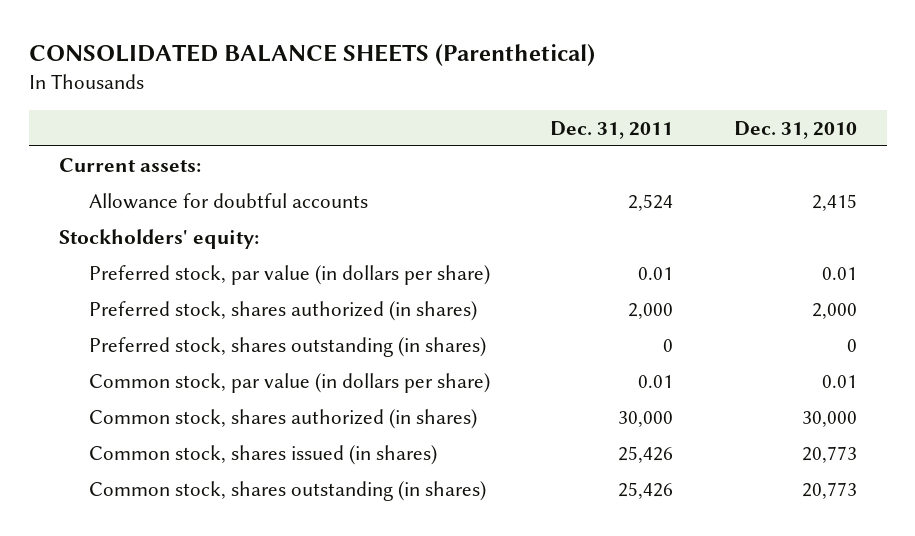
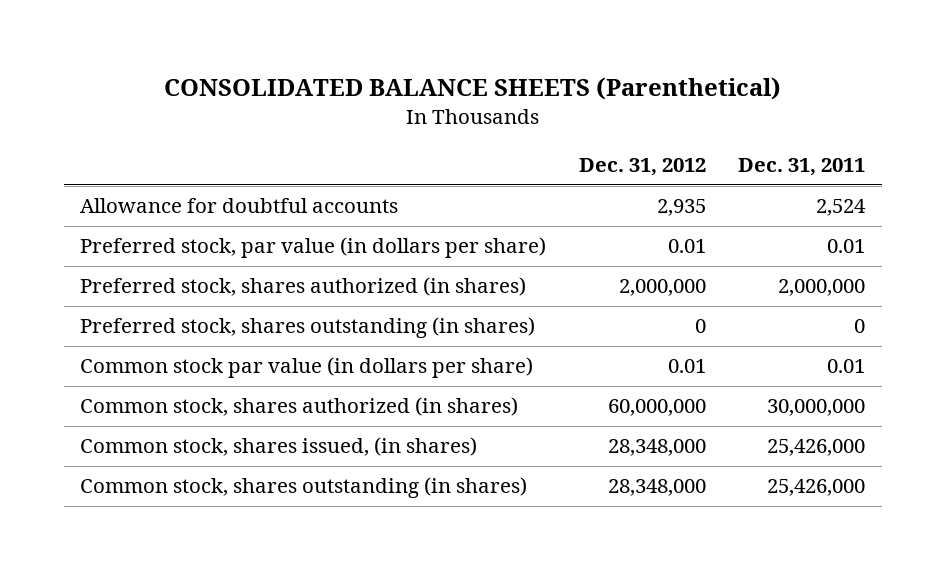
- | Dec. 31, 2011 | Dec. 31, 2010
+ | Dec. 31, 2012 | Dec. 31, 2011
- Current assets:
- Stockholders' equity:
- Preferred stock, shares authorized (in shares) | 2,000 | 2,000
+ Preferred stock, shares authorized (in shares) | 2,000,000 | 2,000,000
- Common stock, par value (in dollars per share) | 0.01 | 0.01
- Common stock, shares authorized (in shares) | 30,000 | 30,000
- Common stock, shares issued (in shares) | 25,426 | 20,773
- Common stock, shares outstanding (in shares) | 25,426 | 20,773
+ Common stock par value (in dollars per share) | 0.01 | 0.01
+ Common stock, shares authorized (in shares) | 60,000,000 | 30,000,000
+ Common stock, shares issued, (in shares) | 28,348,000 | 25,426,000
+ Common stock, shares outstanding (in shares) | 28,348,000 | 25,426,000

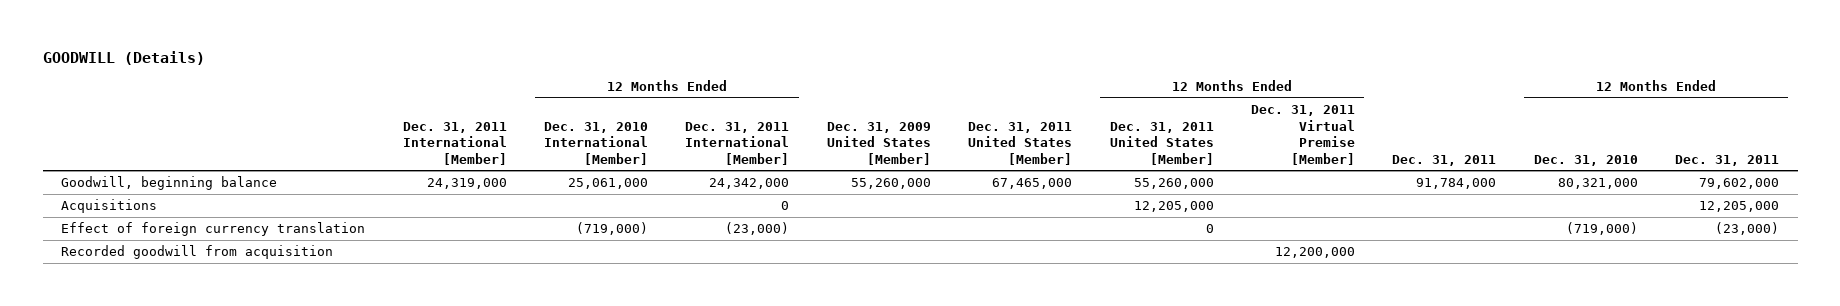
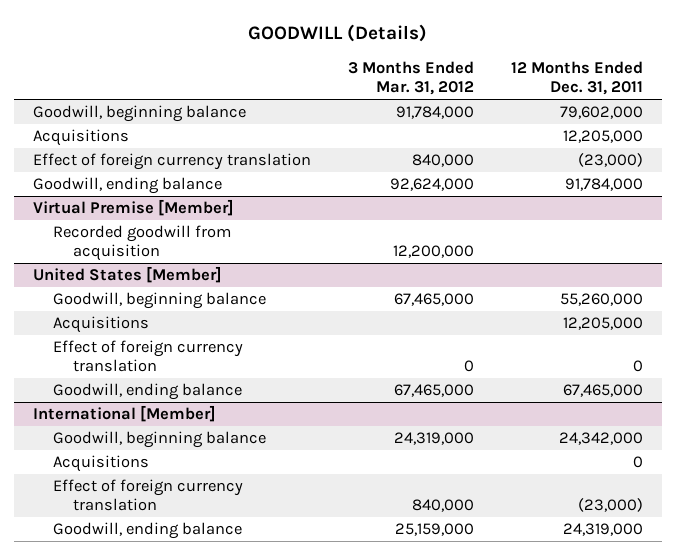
- | Dec. 31, 2011 International [Member] | 12 Months Ended Dec. 31, 2010 International [Member] | 12 Months Ended Dec. 31, 2011 International [Member] | Dec. 31, 2009 United States [Member] | Dec. 31, 2011 United States [Member] | 12 Months Ended Dec. 31, 2011 United States [Member] | 12 Months Ended Dec. 31, 2011 Virtual Premise [Member] | Dec. 31, 2011 | 12 Months Ended Dec. 31, 2010 | 12 Months Ended Dec. 31, 2011
+ | 3 Months Ended Mar. 31, 2012 | 12 Months Ended Dec. 31, 2011
+ Goodwill, ending balance | 92,624,000 | 91,784,000
+ Virtual Premise [Member]
+ United States [Member]
+ Goodwill, beginning balance | 67,465,000 | 55,260,000
+ Acquisitions | | 12,205,000
+ Effect of foreign currency translation | 0 | 0
+ Goodwill, ending balance | 67,465,000 | 67,465,000
+ International [Member]
+ Goodwill, beginning balance | 24,319,000 | 24,342,000
+ Acquisitions | | 0
+ Effect of foreign currency translation | 840,000 | (23,000)
+ Goodwill, ending balance | 25,159,000 | 24,319,000

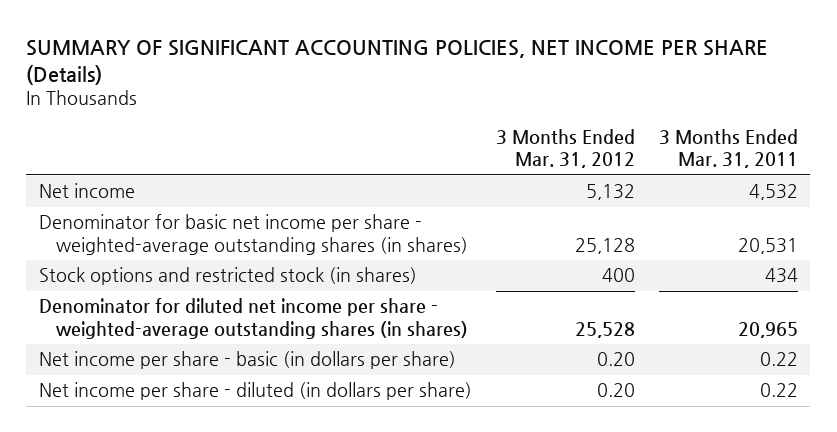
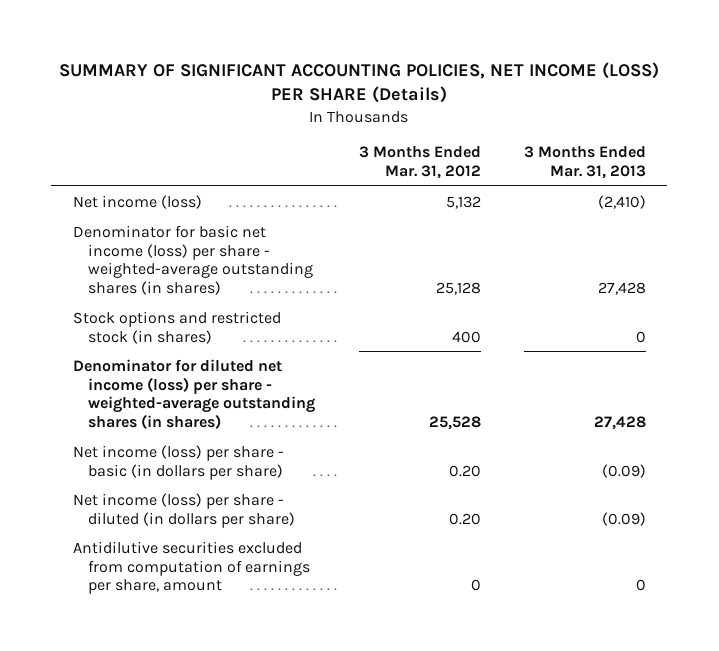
- SUMMARY OF SIGNIFICANT ACCOUNTING POLICIES, NET INCOME PER SHARE (Details)
+ SUMMARY OF SIGNIFICANT ACCOUNTING POLICIES, NET INCOME (LOSS) PER SHARE (Details)
- | 3 Months Ended Mar. 31, 2012 | 3 Months Ended Mar. 31, 2011
+ | 3 Months Ended Mar. 31, 2012 | 3 Months Ended Mar. 31, 2013
- Net income | 5,132 | 4,532
- Denominator for basic net income per share - weighted-average outstanding shares (in shares) | 25,128 | 20,531
+ Net income (loss) | 5,132 | (2,410)
+ Denominator for basic net income (loss) per share - weighted-average outstanding shares (in shares) | 25,128 | 27,428
- Denominator for diluted net income per share - weighted-average outstanding shares (in shares) | 25,528 | 20,965
- Net income per share - basic (in dollars per share) | 0.20 | 0.22
- Net income per share - diluted (in dollars per share) | 0.20 | 0.22
+ Denominator for diluted net income (loss) per share - weighted-average outstanding shares (in shares) | 25,528 | 27,428
+ Net income (loss) per share - basic (in dollars per share) | 0.20 | (0.09)
+ Net income (loss) per share - diluted (in dollars per share) | 0.20 | (0.09)
+ Antidilutive securities excluded from computation of earnings per share, amount | 0 | 0

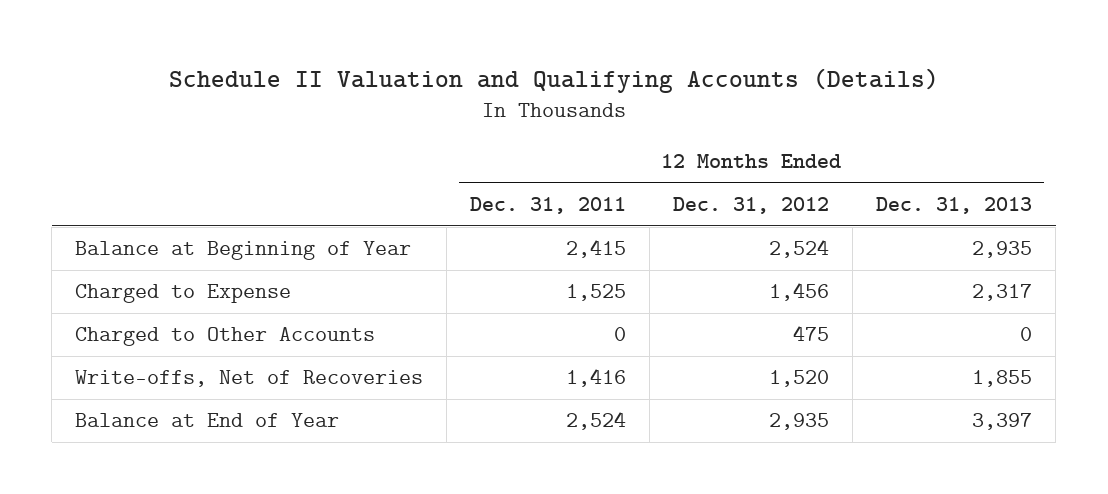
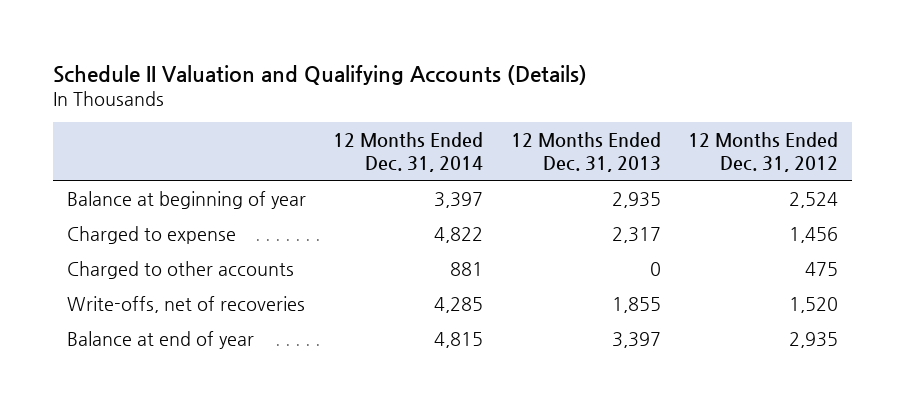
- | 12 Months Ended Dec. 31, 2011 | 12 Months Ended Dec. 31, 2012 | 12 Months Ended Dec. 31, 2013
+ | 12 Months Ended Dec. 31, 2014 | 12 Months Ended Dec. 31, 2013 | 12 Months Ended Dec. 31, 2012
- Balance at Beginning of Year | 2,415 | 2,524 | 2,935
- Charged to Expense | 1,525 | 1,456 | 2,317
- Charged to Other Accounts | 0 | 475 | 0
- Write-offs, Net of Recoveries | 1,416 | 1,520 | 1,855
- Balance at End of Year | 2,524 | 2,935 | 3,397
+ Balance at beginning of year | 3,397 | 2,935 | 2,524
+ Charged to expense | 4,822 | 2,317 | 1,456
+ Charged to other accounts | 881 | 0 | 475
+ Write-offs, net of recoveries | 4,285 | 1,855 | 1,520
+ Balance at end of year | 4,815 | 3,397 | 2,935

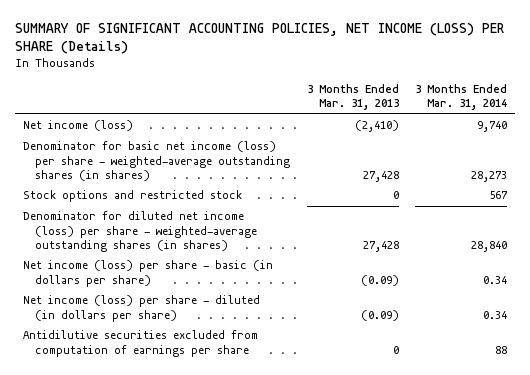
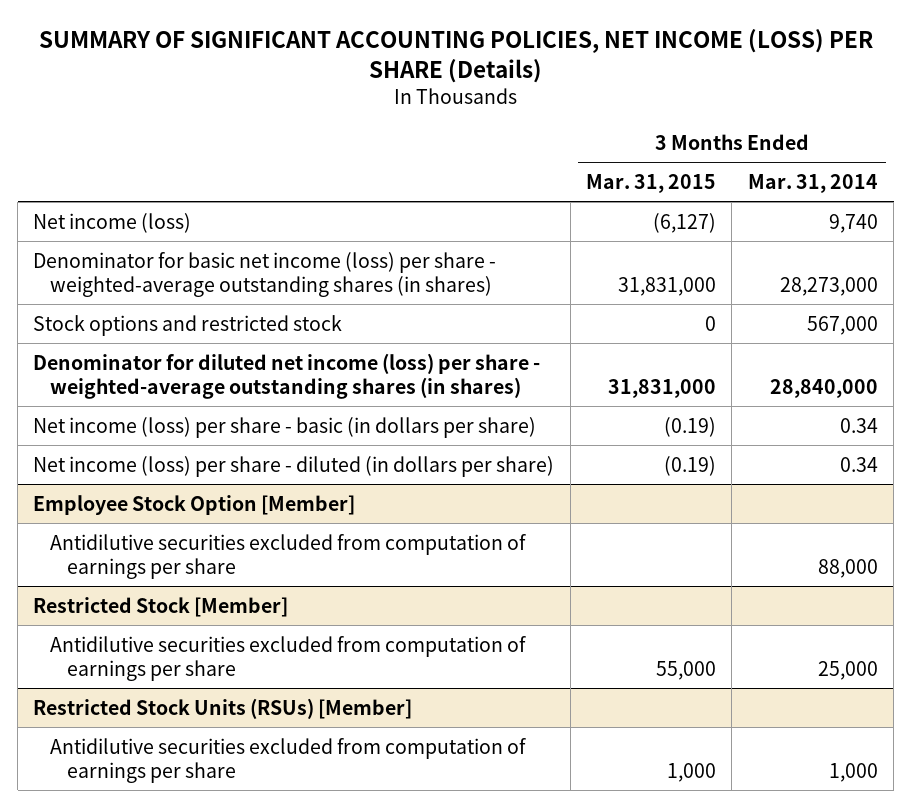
- | 3 Months Ended Mar. 31, 2013 | 3 Months Ended Mar. 31, 2014
+ | 3 Months Ended Mar. 31, 2015 | 3 Months Ended Mar. 31, 2014
- Denominator for basic net income (loss) per share - weighted-average outstanding shares (in shares) | 27,428 | 28,273
- Stock options and restricted stock | 0 | 567
- Denominator for diluted net income (loss) per share - weighted-average outstanding shares (in shares) | 27,428 | 28,840
+ Denominator for basic net income (loss) per share - weighted-average outstanding shares (in shares) | 31,831,000 | 28,273,000
+ Stock options and restricted stock | 0 | 567,000
+ Denominator for diluted net income (loss) per share - weighted-average outstanding shares (in shares) | 31,831,000 | 28,840,000
- Antidilutive securities excluded from computation of earnings per share | 0 | 88
+ Employee Stock Option [Member]
+ Antidilutive securities excluded from computation of earnings per share | | 88,000
+ Restricted Stock [Member]
+ Antidilutive securities excluded from computation of earnings per share | 55,000 | 25,000
+ Restricted Stock Units (RSUs) [Member]
+ Antidilutive securities excluded from computation of earnings per share | 1,000 | 1,000

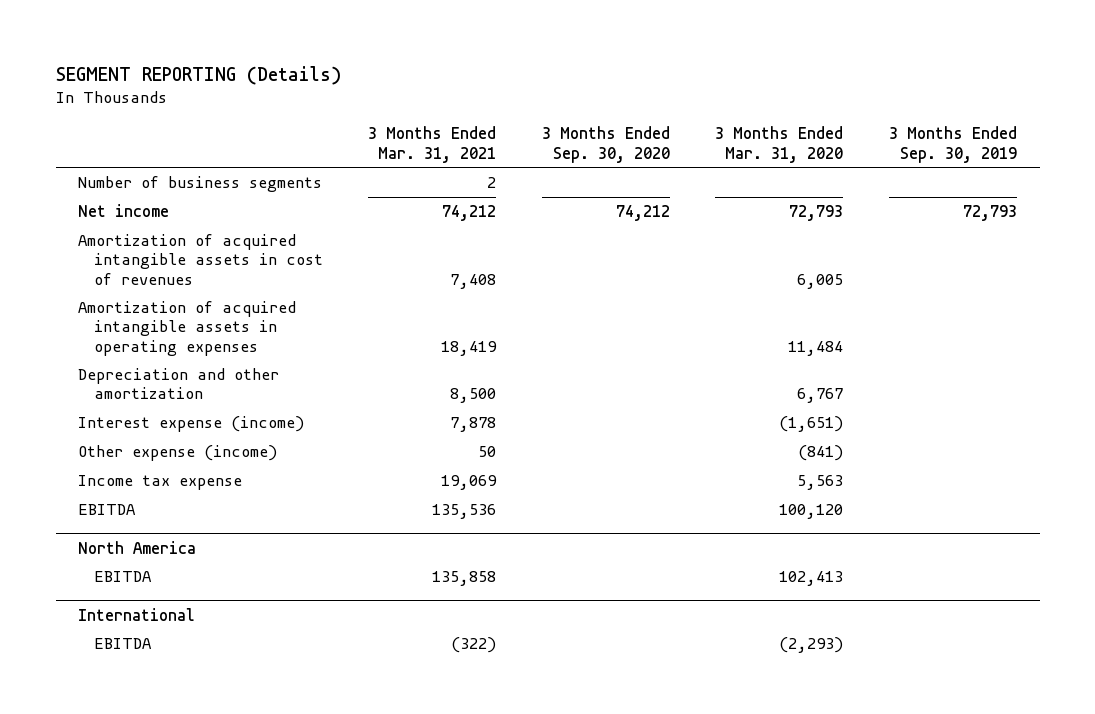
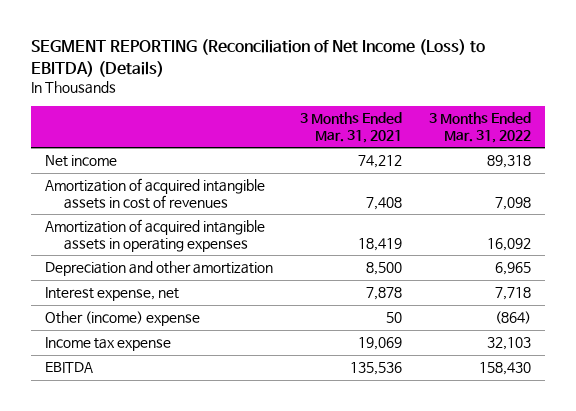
- SEGMENT REPORTING (Details)
+ SEGMENT REPORTING (Reconciliation of Net Income (Loss) to EBITDA) (Details)
- | 3 Months Ended Mar. 31, 2021 | 3 Months Ended Sep. 30, 2020 | 3 Months Ended Mar. 31, 2020 | 3 Months Ended Sep. 30, 2019
+ | 3 Months Ended Mar. 31, 2021 | 3 Months Ended Mar. 31, 2022
- Number of business segments | 2 | | |
- Interest expense (income) | 7,878 | | (1,651) |
- Other expense (income) | 50 | | (841) |
+ Interest expense, net | 7,878 | 7,718
+ Other (income) expense | 50 | (864)
- North America
- EBITDA | 135,858 | | 102,413 |
- International
- EBITDA | (322) | | (2,293) |

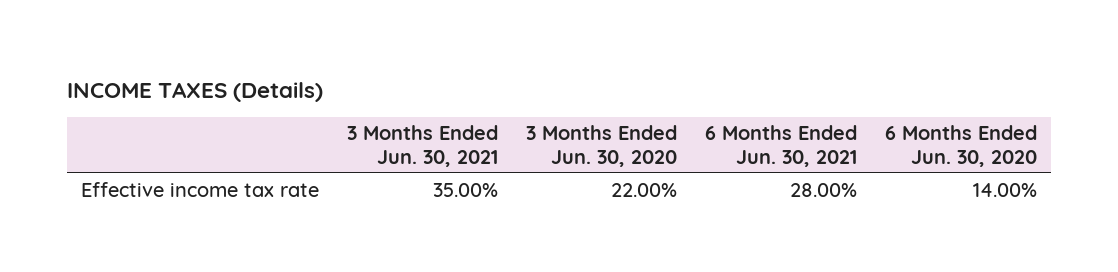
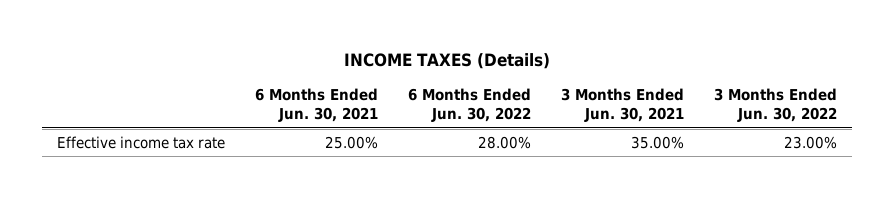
- | 3 Months Ended Jun. 30, 2021 | 3 Months Ended Jun. 30, 2020 | 6 Months Ended Jun. 30, 2021 | 6 Months Ended Jun. 30, 2020
+ | 6 Months Ended Jun. 30, 2021 | 6 Months Ended Jun. 30, 2022 | 3 Months Ended Jun. 30, 2021 | 3 Months Ended Jun. 30, 2022
- Effective income tax rate | 35.00% | 22.00% | 28.00% | 14.00%
+ Effective income tax rate | 25.00% | 28.00% | 35.00% | 23.00%

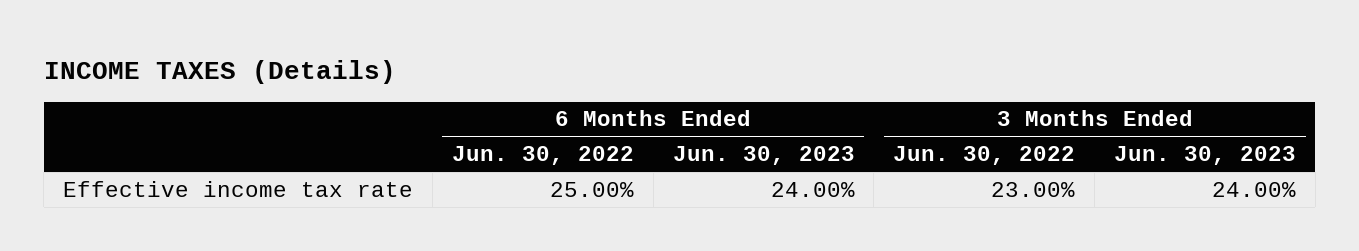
- | 6 Months Ended Jun. 30, 2021 | 6 Months Ended Jun. 30, 2022 | 3 Months Ended Jun. 30, 2021 | 3 Months Ended Jun. 30, 2022
+ | 6 Months Ended Jun. 30, 2022 | 6 Months Ended Jun. 30, 2023 | 3 Months Ended Jun. 30, 2022 | 3 Months Ended Jun. 30, 2023
- Effective income tax rate | 25.00% | 28.00% | 35.00% | 23.00%
+ Effective income tax rate | 25.00% | 24.00% | 23.00% | 24.00%

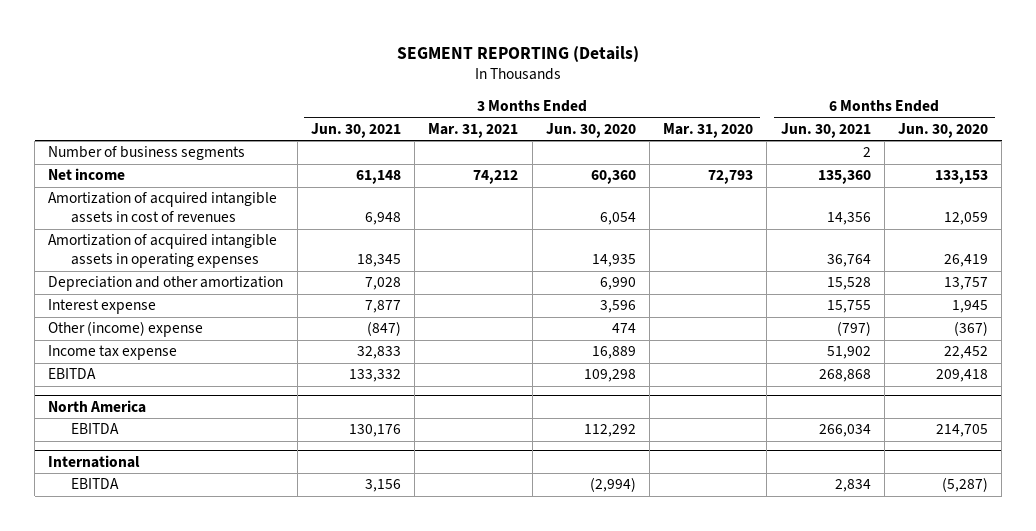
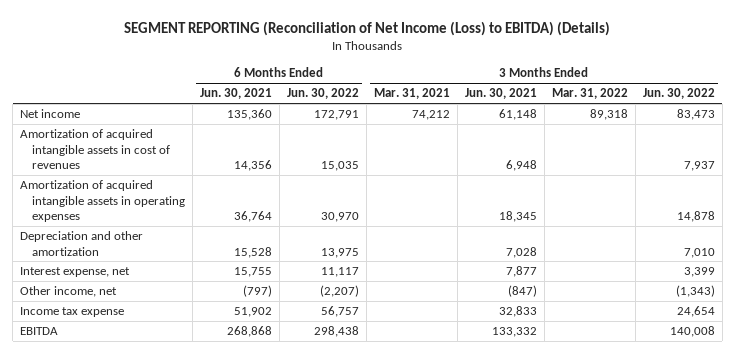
- SEGMENT REPORTING (Details)
+ SEGMENT REPORTING (Reconciliation of Net Income (Loss) to EBITDA) (Details)
- | 3 Months Ended Jun. 30, 2021 | 3 Months Ended Mar. 31, 2021 | 3 Months Ended Jun. 30, 2020 | 3 Months Ended Mar. 31, 2020 | 6 Months Ended Jun. 30, 2021 | 6 Months Ended Jun. 30, 2020
+ | 6 Months Ended Jun. 30, 2021 | 6 Months Ended Jun. 30, 2022 | 3 Months Ended Mar. 31, 2021 | 3 Months Ended Jun. 30, 2021 | 3 Months Ended Mar. 31, 2022 | 3 Months Ended Jun. 30, 2022
- Number of business segments | | | | | 2 |
- Interest expense | 7,877 | | 3,596 | | 15,755 | 1,945
- Other (income) expense | (847) | | 474 | | (797) | (367)
+ Interest expense, net | 15,755 | 11,117 | | 7,877 | | 3,399
+ Other income, net | (797) | (2,207) | | (847) | | (1,343)
- North America
- EBITDA | 130,176 | | 112,292 | | 266,034 | 214,705
- International
- EBITDA | 3,156 | | (2,994) | | 2,834 | (5,287)

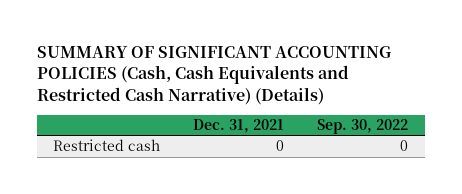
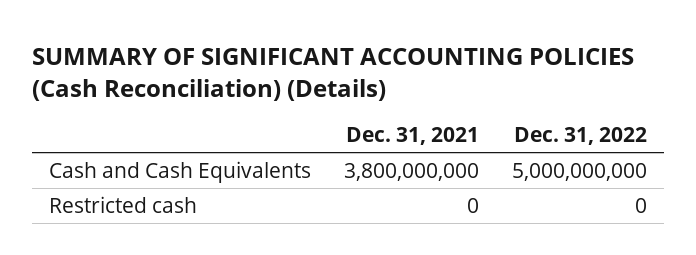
- SUMMARY OF SIGNIFICANT ACCOUNTING POLICIES (Cash, Cash Equivalents and Restricted Cash Narrative) (Details)
+ SUMMARY OF SIGNIFICANT ACCOUNTING POLICIES (Cash Reconciliation) (Details)
- | Dec. 31, 2021 | Sep. 30, 2022
+ | Dec. 31, 2021 | Dec. 31, 2022
+ Cash and Cash Equivalents | 3,800,000,000 | 5,000,000,000

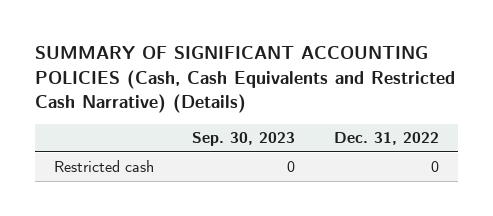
- SUMMARY OF SIGNIFICANT ACCOUNTING POLICIES (Cash Reconciliation) (Details)
+ SUMMARY OF SIGNIFICANT ACCOUNTING POLICIES (Cash, Cash Equivalents and Restricted Cash Narrative) (Details)
- | Dec. 31, 2021 | Dec. 31, 2022
+ | Sep. 30, 2023 | Dec. 31, 2022
- Cash and Cash Equivalents | 3,800,000,000 | 5,000,000,000

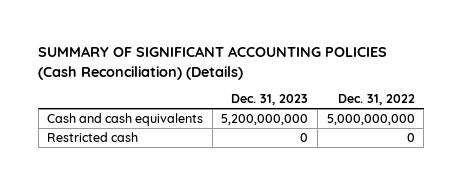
- SUMMARY OF SIGNIFICANT ACCOUNTING POLICIES (Cash, Cash Equivalents and Restricted Cash Narrative) (Details)
+ SUMMARY OF SIGNIFICANT ACCOUNTING POLICIES (Cash Reconciliation) (Details)
- | Sep. 30, 2023 | Dec. 31, 2022
+ | Dec. 31, 2023 | Dec. 31, 2022
+ Cash and cash equivalents | 5,200,000,000 | 5,000,000,000

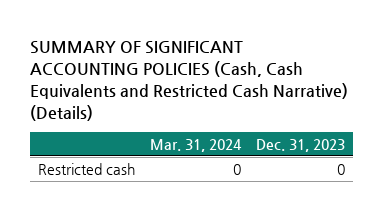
- SUMMARY OF SIGNIFICANT ACCOUNTING POLICIES (Cash Reconciliation) (Details)
+ SUMMARY OF SIGNIFICANT ACCOUNTING POLICIES (Cash, Cash Equivalents and Restricted Cash Narrative) (Details)
- | Dec. 31, 2023 | Dec. 31, 2022
+ | Mar. 31, 2024 | Dec. 31, 2023
- Cash and cash equivalents | 5,200,000,000 | 5,000,000,000

